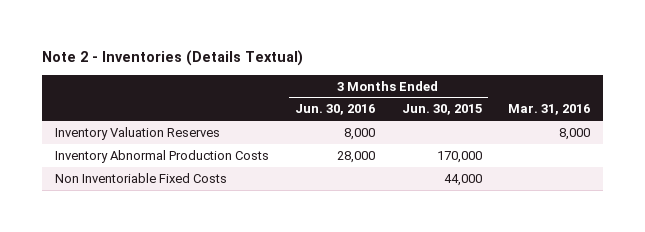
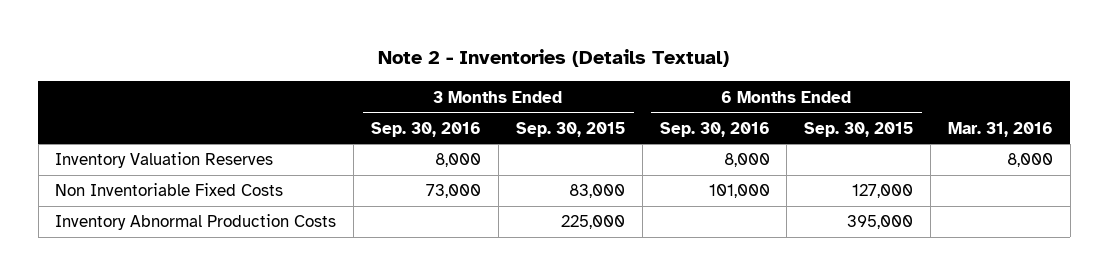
- | 3 Months Ended Jun. 30, 2016 | 3 Months Ended Jun. 30, 2015 | Mar. 31, 2016
+ | 3 Months Ended Sep. 30, 2016 | 3 Months Ended Sep. 30, 2015 | 6 Months Ended Sep. 30, 2016 | 6 Months Ended Sep. 30, 2015 | Mar. 31, 2016
moved down: Inventory Abnormal Production Costs | | 225,000 | | 395,000 |

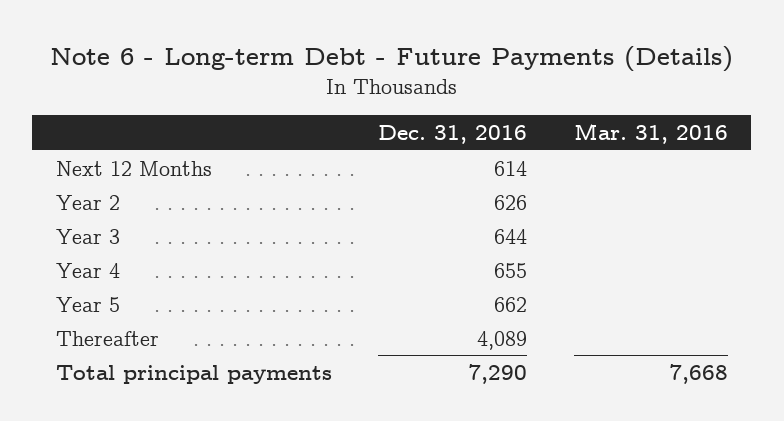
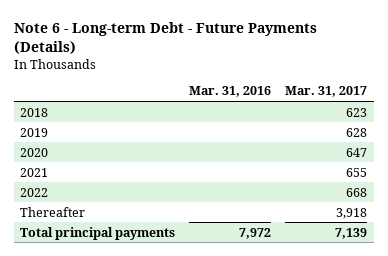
- | Dec. 31, 2016 | Mar. 31, 2016
+ | Mar. 31, 2016 | Mar. 31, 2017
- Next 12 Months | 614 |
- Year 2 | 626 |
- Year 3 | 644 |
- Year 4 | 655 |
- Year 5 | 662 |
+ 2018 | | 623
+ 2019 | | 628
+ 2020 | | 647
+ 2021 | | 655
+ 2022 | | 668
- Total principal payments | 7,290 | 7,668
+ Total principal payments | 7,972 | 7,139

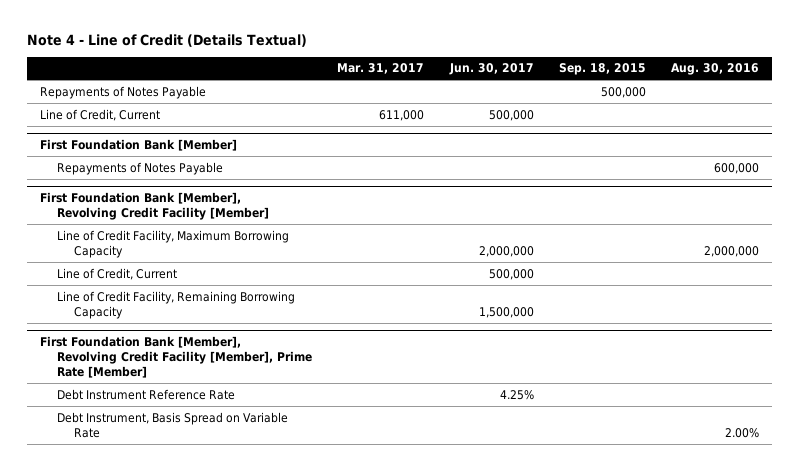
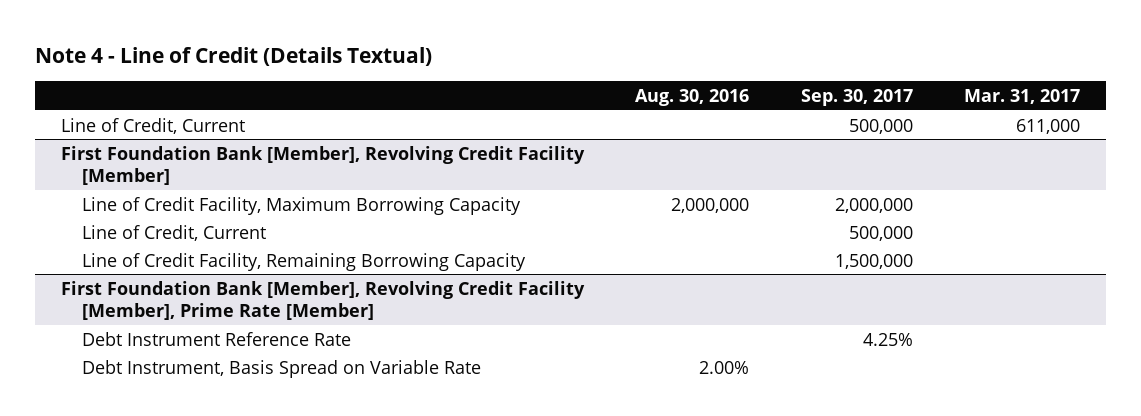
- | Mar. 31, 2017 | Jun. 30, 2017 | Sep. 18, 2015 | Aug. 30, 2016
+ | Aug. 30, 2016 | Sep. 30, 2017 | Mar. 31, 2017
- Repayments of Notes Payable | | | 500,000 |
- First Foundation Bank [Member]
- Repayments of Notes Payable | | | | 600,000

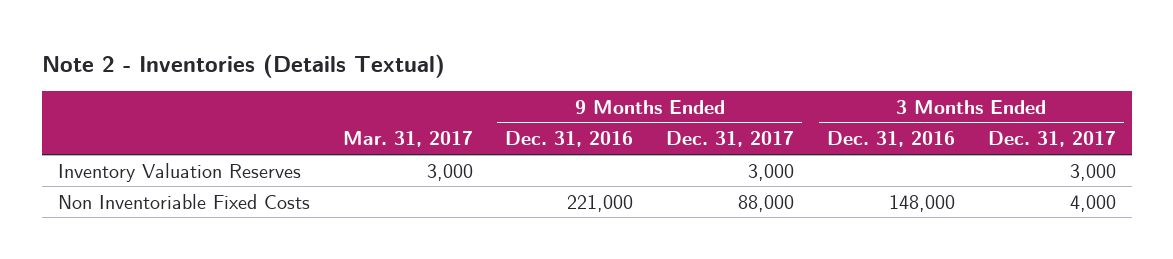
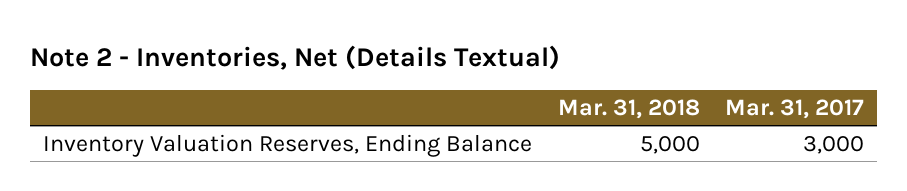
- Note 2 - Inventories (Details Textual)
+ Note 2 - Inventories, Net (Details Textual)
- | Mar. 31, 2017 | 9 Months Ended Dec. 31, 2016 | 9 Months Ended Dec. 31, 2017 | 3 Months Ended Dec. 31, 2016 | 3 Months Ended Dec. 31, 2017
+ | Mar. 31, 2018 | Mar. 31, 2017
- Inventory Valuation Reserves | 3,000 | | 3,000 | | 3,000
- Non Inventoriable Fixed Costs | | 221,000 | 88,000 | 148,000 | 4,000
+ Inventory Valuation Reserves, Ending Balance | 5,000 | 3,000

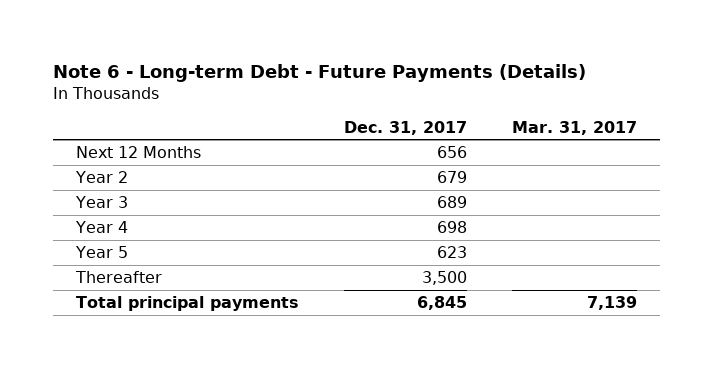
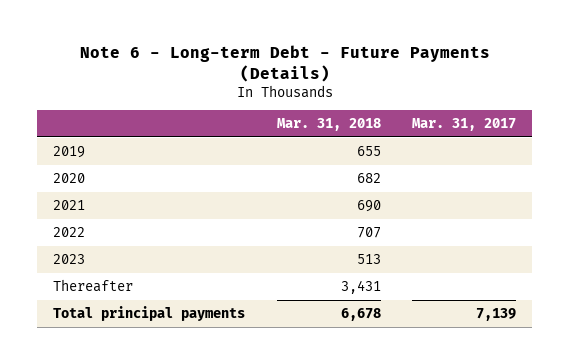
- | Dec. 31, 2017 | Mar. 31, 2017
+ | Mar. 31, 2018 | Mar. 31, 2017
- Next 12 Months | 656 |
- Year 2 | 679 |
- Year 3 | 689 |
- Year 4 | 698 |
- Year 5 | 623 |
+ 2019 | 655 |
+ 2020 | 682 |
+ 2021 | 690 |
+ 2022 | 707 |
+ 2023 | 513 |

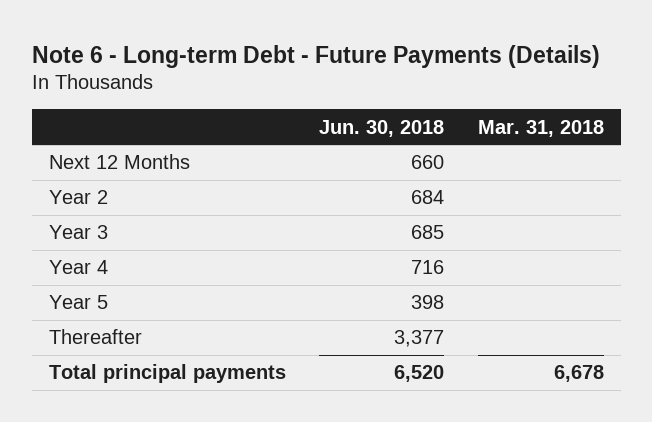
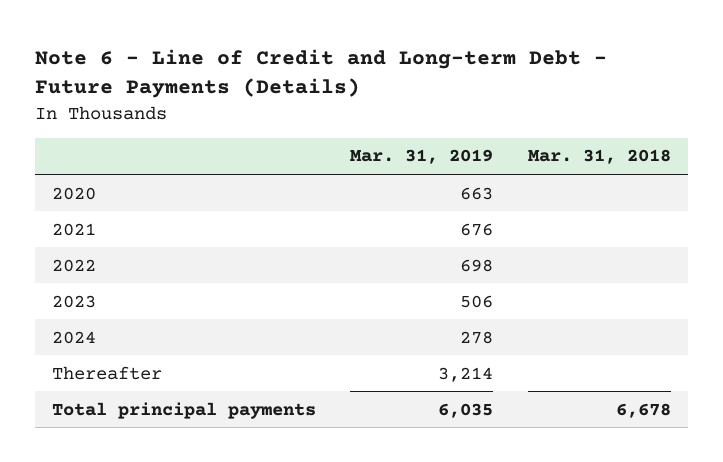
- Note 6 - Long-term Debt - Future Payments (Details)
+ Note 6 - Line of Credit and Long-term Debt - Future Payments (Details)
- | Jun. 30, 2018 | Mar. 31, 2018
+ | Mar. 31, 2019 | Mar. 31, 2018
- Next 12 Months | 660 |
- Year 2 | 684 |
- Year 3 | 685 |
- Year 4 | 716 |
- Year 5 | 398 |
+ 2020 | 663 |
+ 2021 | 676 |
+ 2022 | 698 |
+ 2023 | 506 |
+ 2024 | 278 |

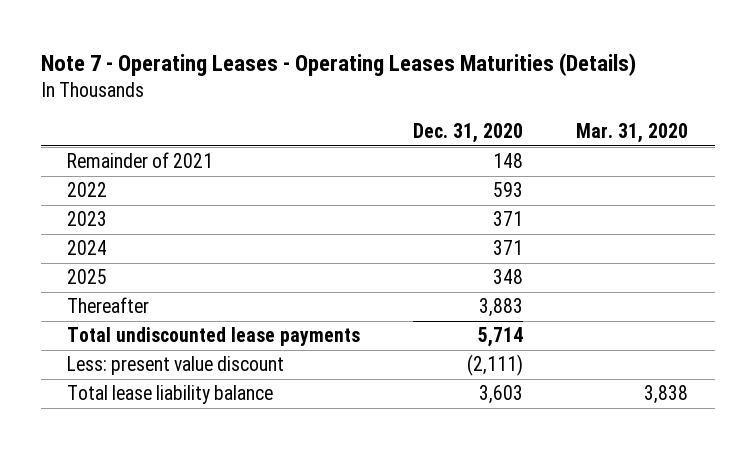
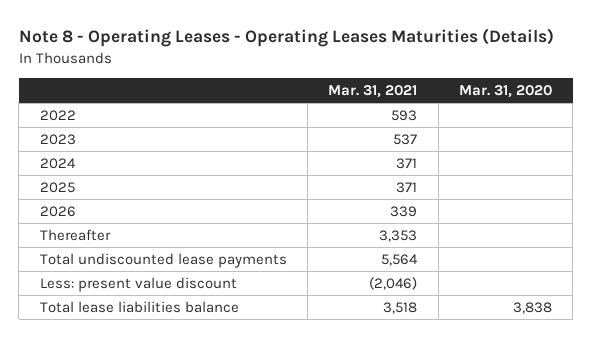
- Note 7 - Operating Leases - Operating Leases Maturities (Details)
+ Note 8 - Operating Leases - Operating Leases Maturities (Details)
- | Dec. 31, 2020 | Mar. 31, 2020
+ | Mar. 31, 2021 | Mar. 31, 2020
- Remainder of 2021 | 148 |
+ 2026 | 339 |
- Total lease liability balance | 3,603 | 3,838
+ Total lease liabilities balance | 3,518 | 3,838

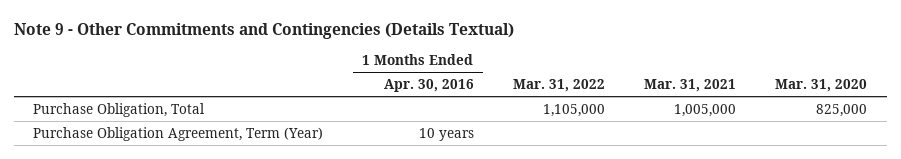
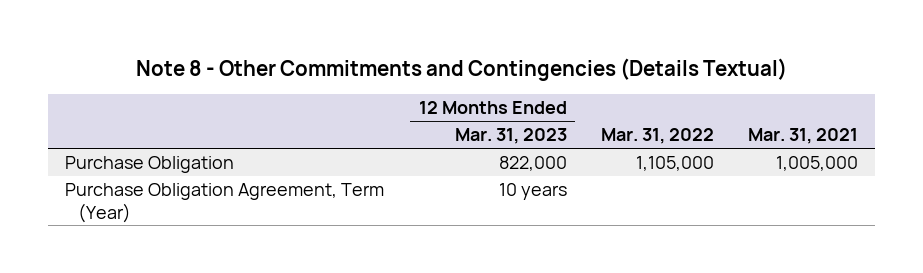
- Note 9 - Other Commitments and Contingencies (Details Textual)
+ Note 8 - Other Commitments and Contingencies (Details Textual)
- | 1 Months Ended Apr. 30, 2016 | Mar. 31, 2022 | Mar. 31, 2021 | Mar. 31, 2020
+ | 12 Months Ended Mar. 31, 2023 | Mar. 31, 2022 | Mar. 31, 2021
- Purchase Obligation, Total | | 1,105,000 | 1,005,000 | 825,000
+ Purchase Obligation | 822,000 | 1,105,000 | 1,005,000

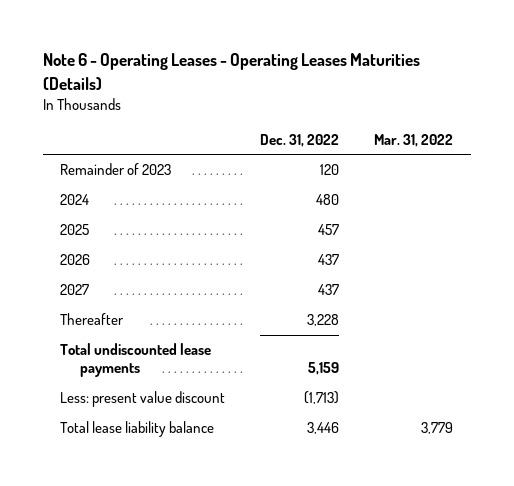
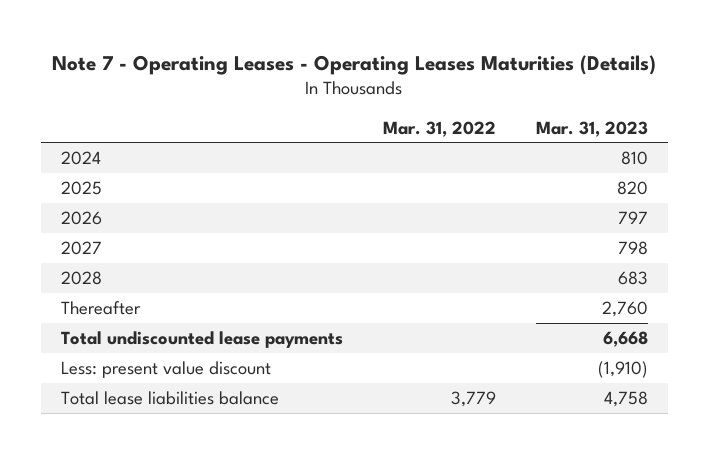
- Note 6 - Operating Leases - Operating Leases Maturities (Details)
+ Note 7 - Operating Leases - Operating Leases Maturities (Details)
- | Dec. 31, 2022 | Mar. 31, 2022
+ | Mar. 31, 2022 | Mar. 31, 2023
- Remainder of 2023 | 120 |
+ 2028 | | 683
- Total lease liability balance | 3,446 | 3,779
+ Total lease liabilities balance | 3,779 | 4,758

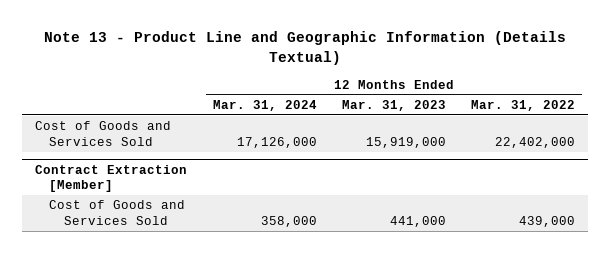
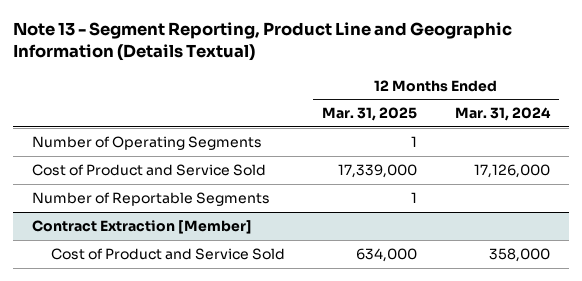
- Note 13 - Product Line and Geographic Information (Details Textual)
+ Note 13 - Segment Reporting, Product Line and Geographic Information (Details Textual)
- | 12 Months Ended Mar. 31, 2024 | 12 Months Ended Mar. 31, 2023 | 12 Months Ended Mar. 31, 2022
+ | 12 Months Ended Mar. 31, 2025 | 12 Months Ended Mar. 31, 2024
- Cost of Goods and Services Sold | 17,126,000 | 15,919,000 | 22,402,000
+ Number of Operating Segments | 1 |
+ Cost of Product and Service Sold | 17,339,000 | 17,126,000
+ Number of Reportable Segments | 1 |
@ Contract Extraction [Member]
- Cost of Goods and Services Sold | 358,000 | 441,000 | 439,000
+ Cost of Product and Service Sold | 634,000 | 358,000

